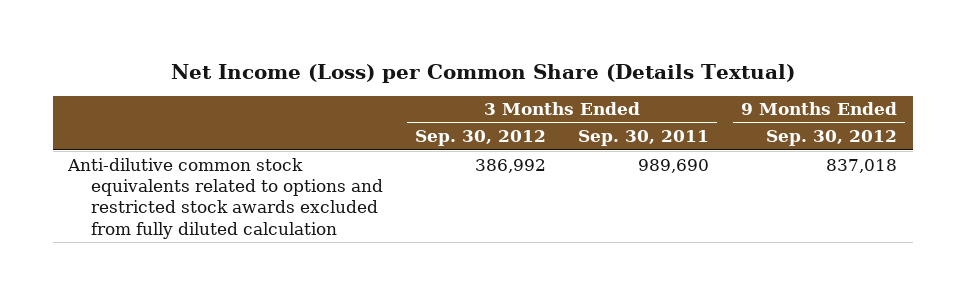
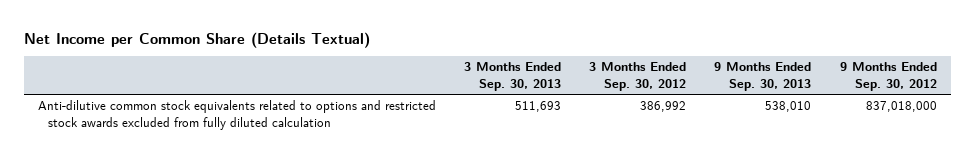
- Net Income (Loss) per Common Share (Details Textual)
+ Net Income per Common Share (Details Textual)
- | 3 Months Ended Sep. 30, 2012 | 3 Months Ended Sep. 30, 2011 | 9 Months Ended Sep. 30, 2012
+ | 3 Months Ended Sep. 30, 2013 | 3 Months Ended Sep. 30, 2012 | 9 Months Ended Sep. 30, 2013 | 9 Months Ended Sep. 30, 2012
- Anti-dilutive common stock equivalents related to options and restricted stock awards excluded from fully diluted calculation | 386,992 | 989,690 | 837,018
+ Anti-dilutive common stock equivalents related to options and restricted stock awards excluded from fully diluted calculation | 511,693 | 386,992 | 538,010 | 837,018,000

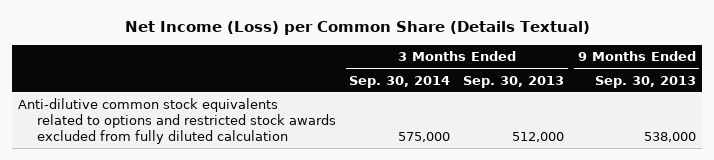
- Net Income per Common Share (Details Textual)
+ Net Income (Loss) per Common Share (Details Textual)
- | 3 Months Ended Sep. 30, 2013 | 3 Months Ended Sep. 30, 2012 | 9 Months Ended Sep. 30, 2013 | 9 Months Ended Sep. 30, 2012
+ | 3 Months Ended Sep. 30, 2014 | 3 Months Ended Sep. 30, 2013 | 9 Months Ended Sep. 30, 2013
- Anti-dilutive common stock equivalents related to options and restricted stock awards excluded from fully diluted calculation | 511,693 | 386,992 | 538,010 | 837,018,000
+ Anti-dilutive common stock equivalents related to options and restricted stock awards excluded from fully diluted calculation | 575,000 | 512,000 | 538,000

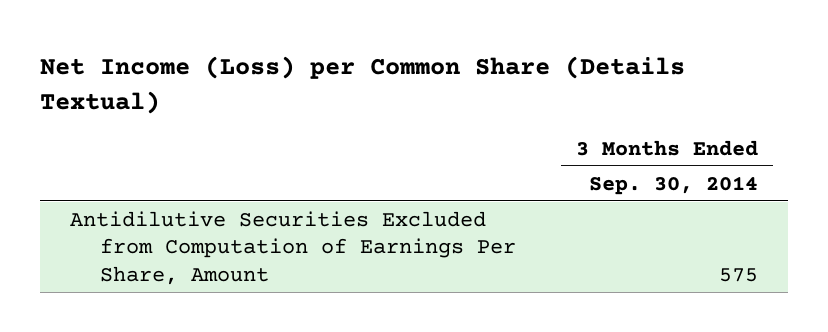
- | 3 Months Ended Sep. 30, 2014 | 3 Months Ended Sep. 30, 2013 | 9 Months Ended Sep. 30, 2013
+ | 3 Months Ended Sep. 30, 2014
- Anti-dilutive common stock equivalents related to options and restricted stock awards excluded from fully diluted calculation | 575,000 | 512,000 | 538,000
+ Antidilutive Securities Excluded from Computation of Earnings Per Share, Amount | 575

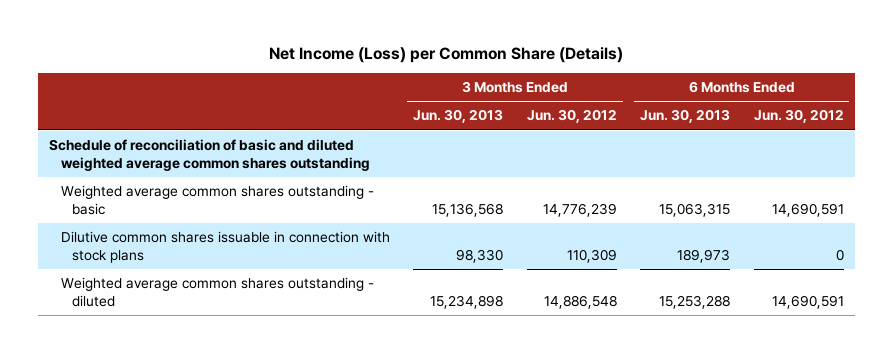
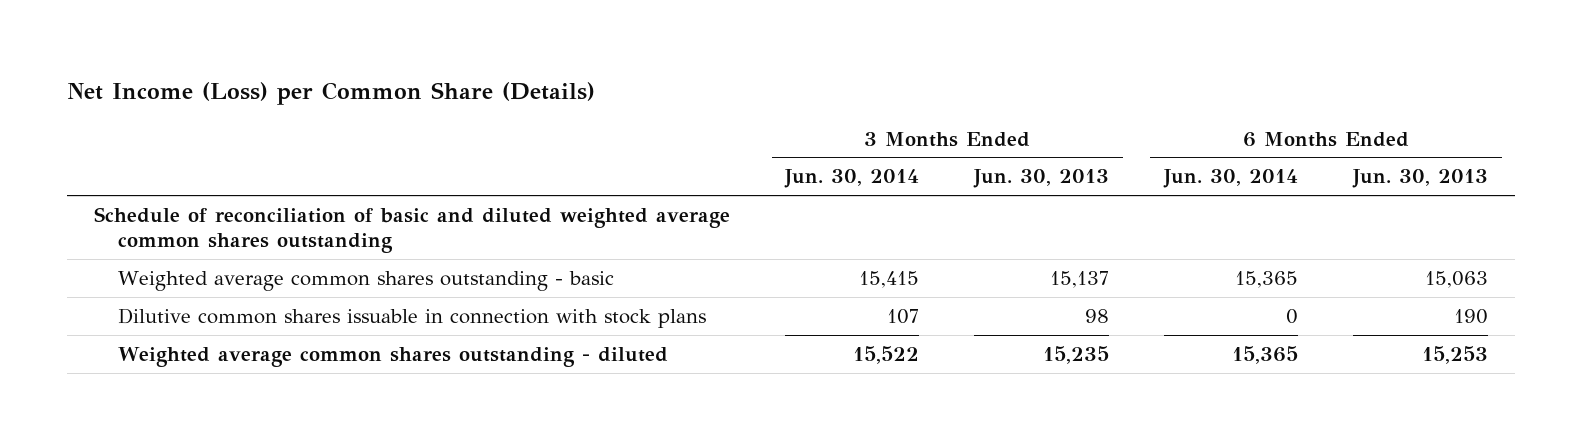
- | 3 Months Ended Jun. 30, 2013 | 3 Months Ended Jun. 30, 2012 | 6 Months Ended Jun. 30, 2013 | 6 Months Ended Jun. 30, 2012
+ | 3 Months Ended Jun. 30, 2014 | 3 Months Ended Jun. 30, 2013 | 6 Months Ended Jun. 30, 2014 | 6 Months Ended Jun. 30, 2013
- Weighted average common shares outstanding - basic | 15,136,568 | 14,776,239 | 15,063,315 | 14,690,591
- Dilutive common shares issuable in connection with stock plans | 98,330 | 110,309 | 189,973 | 0
- Weighted average common shares outstanding - diluted | 15,234,898 | 14,886,548 | 15,253,288 | 14,690,591
+ Weighted average common shares outstanding - basic | 15,415 | 15,137 | 15,365 | 15,063
+ Dilutive common shares issuable in connection with stock plans | 107 | 98 | 0 | 190
+ Weighted average common shares outstanding - diluted | 15,522 | 15,235 | 15,365 | 15,253

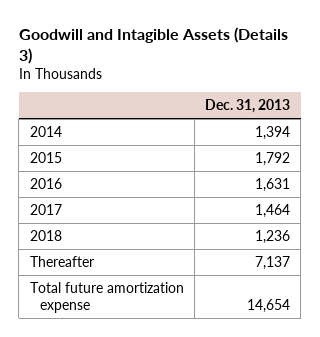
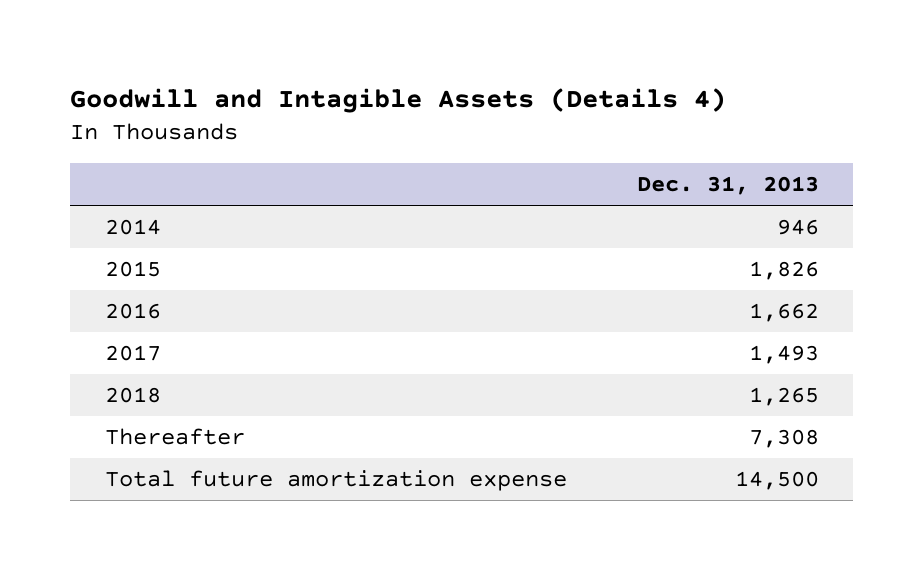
- Goodwill and Intagible Assets (Details 3)
+ Goodwill and Intagible Assets (Details 4)
- 2014 | 1,394
- 2015 | 1,792
- 2016 | 1,631
- 2017 | 1,464
- 2018 | 1,236
- Thereafter | 7,137
- Total future amortization expense | 14,654
+ 2014 | 946
+ 2015 | 1,826
+ 2016 | 1,662
+ 2017 | 1,493
+ 2018 | 1,265
+ Thereafter | 7,308
+ Total future amortization expense | 14,500

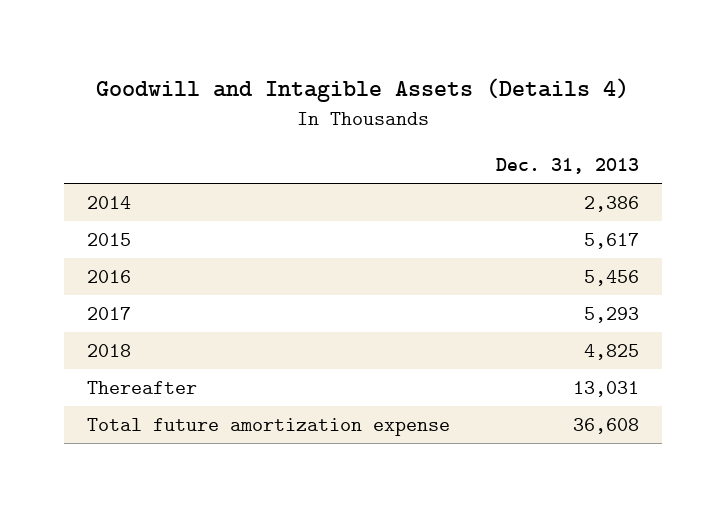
- 2014 | 946
- 2015 | 1,826
- 2016 | 1,662
- 2017 | 1,493
- 2018 | 1,265
- Thereafter | 7,308
- Total future amortization expense | 14,500
+ 2014 | 2,386
+ 2015 | 5,617
+ 2016 | 5,456
+ 2017 | 5,293
+ 2018 | 4,825
+ Thereafter | 13,031
+ Total future amortization expense | 36,608

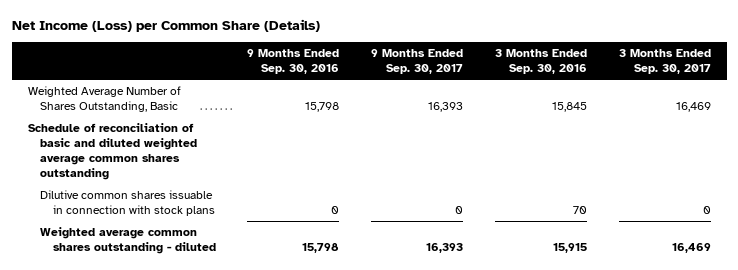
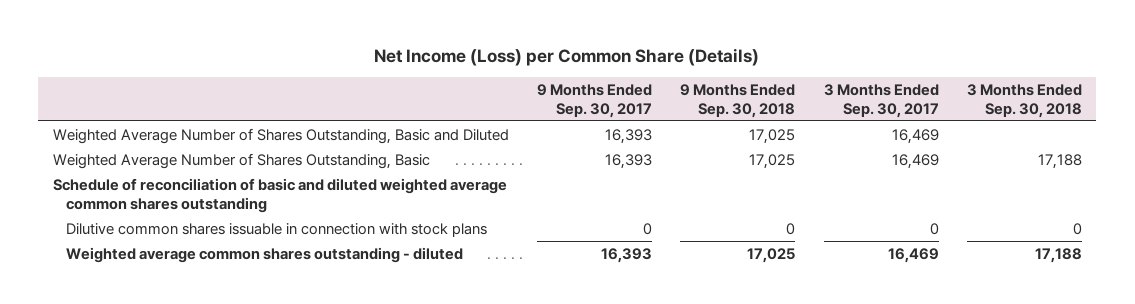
- | 9 Months Ended Sep. 30, 2016 | 9 Months Ended Sep. 30, 2017 | 3 Months Ended Sep. 30, 2016 | 3 Months Ended Sep. 30, 2017
+ | 9 Months Ended Sep. 30, 2017 | 9 Months Ended Sep. 30, 2018 | 3 Months Ended Sep. 30, 2017 | 3 Months Ended Sep. 30, 2018
+ Weighted Average Number of Shares Outstanding, Basic and Diluted | 16,393 | 17,025 | 16,469 |

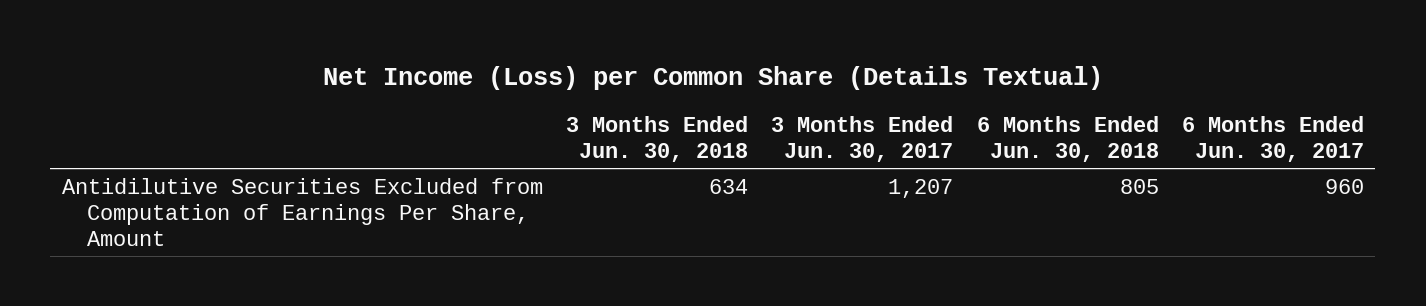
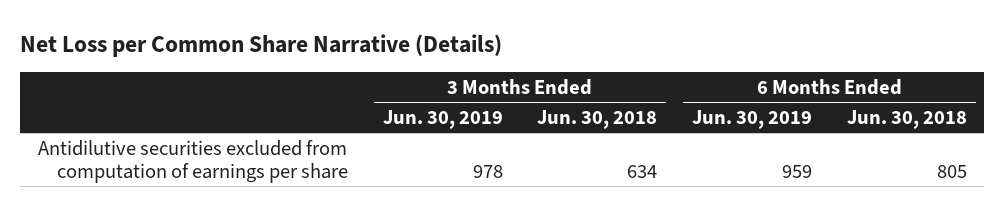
- Net Income (Loss) per Common Share (Details Textual)
+ Net Loss per Common Share Narrative (Details)
- | 3 Months Ended Jun. 30, 2018 | 3 Months Ended Jun. 30, 2017 | 6 Months Ended Jun. 30, 2018 | 6 Months Ended Jun. 30, 2017
+ | 3 Months Ended Jun. 30, 2019 | 3 Months Ended Jun. 30, 2018 | 6 Months Ended Jun. 30, 2019 | 6 Months Ended Jun. 30, 2018
- Antidilutive Securities Excluded from Computation of Earnings Per Share, Amount | 634 | 1,207 | 805 | 960
+ Antidilutive securities excluded from computation of earnings per share | 978 | 634 | 959 | 805

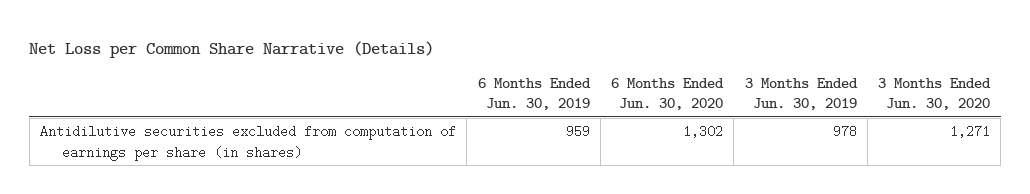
- | 3 Months Ended Jun. 30, 2019 | 3 Months Ended Jun. 30, 2018 | 6 Months Ended Jun. 30, 2019 | 6 Months Ended Jun. 30, 2018
+ | 6 Months Ended Jun. 30, 2019 | 6 Months Ended Jun. 30, 2020 | 3 Months Ended Jun. 30, 2019 | 3 Months Ended Jun. 30, 2020
- Antidilutive securities excluded from computation of earnings per share | 978 | 634 | 959 | 805
+ Antidilutive securities excluded from computation of earnings per share (in shares) | 959 | 1,302 | 978 | 1,271

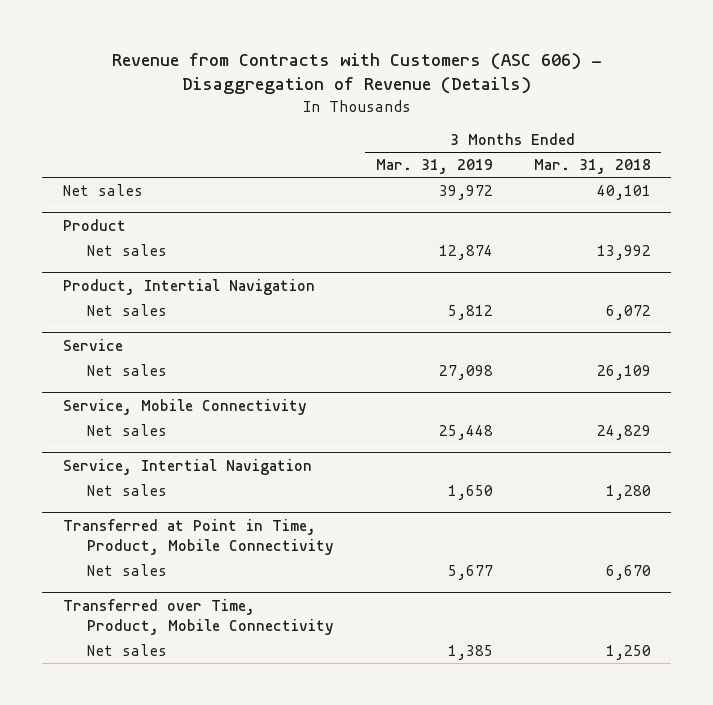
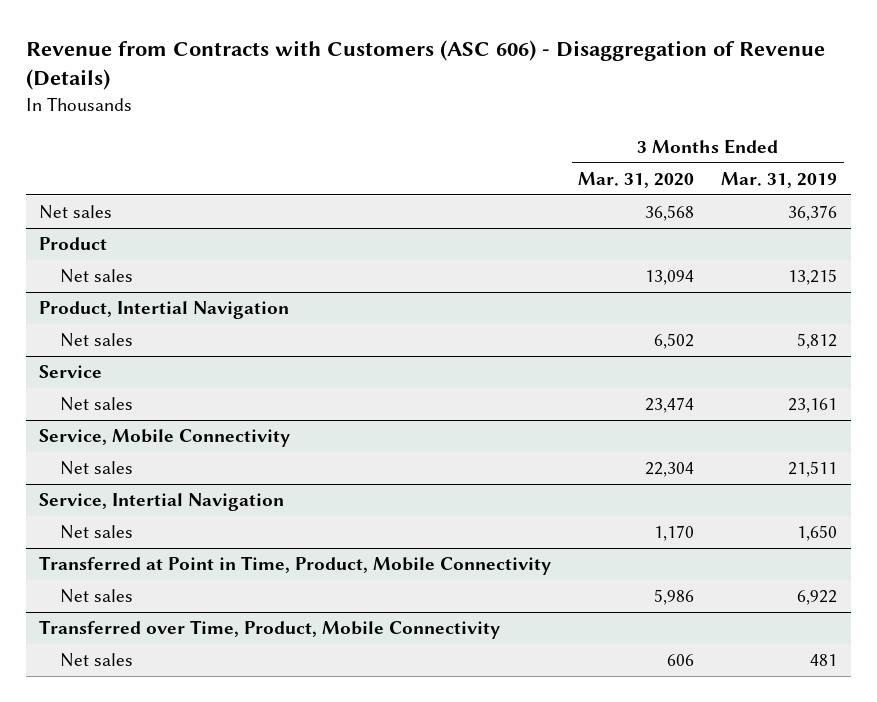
- | 3 Months Ended Mar. 31, 2019 | 3 Months Ended Mar. 31, 2018
+ | 3 Months Ended Mar. 31, 2020 | 3 Months Ended Mar. 31, 2019
- Net sales | 39,972 | 40,101
+ Net sales | 36,568 | 36,376
@ Product
- Net sales | 12,874 | 13,992
+ Net sales | 13,094 | 13,215
@ Service
- Net sales | 27,098 | 26,109
+ Net sales | 23,474 | 23,161
@ Service, Mobile Connectivity
- Net sales | 25,448 | 24,829
+ Net sales | 22,304 | 21,511
@ Transferred at Point in Time, Product, Mobile Connectivity
- Net sales | 5,677 | 6,670
+ Net sales | 5,986 | 6,922
@ Transferred over Time, Product, Mobile Connectivity
- Net sales | 1,385 | 1,250
+ Net sales | 606 | 481

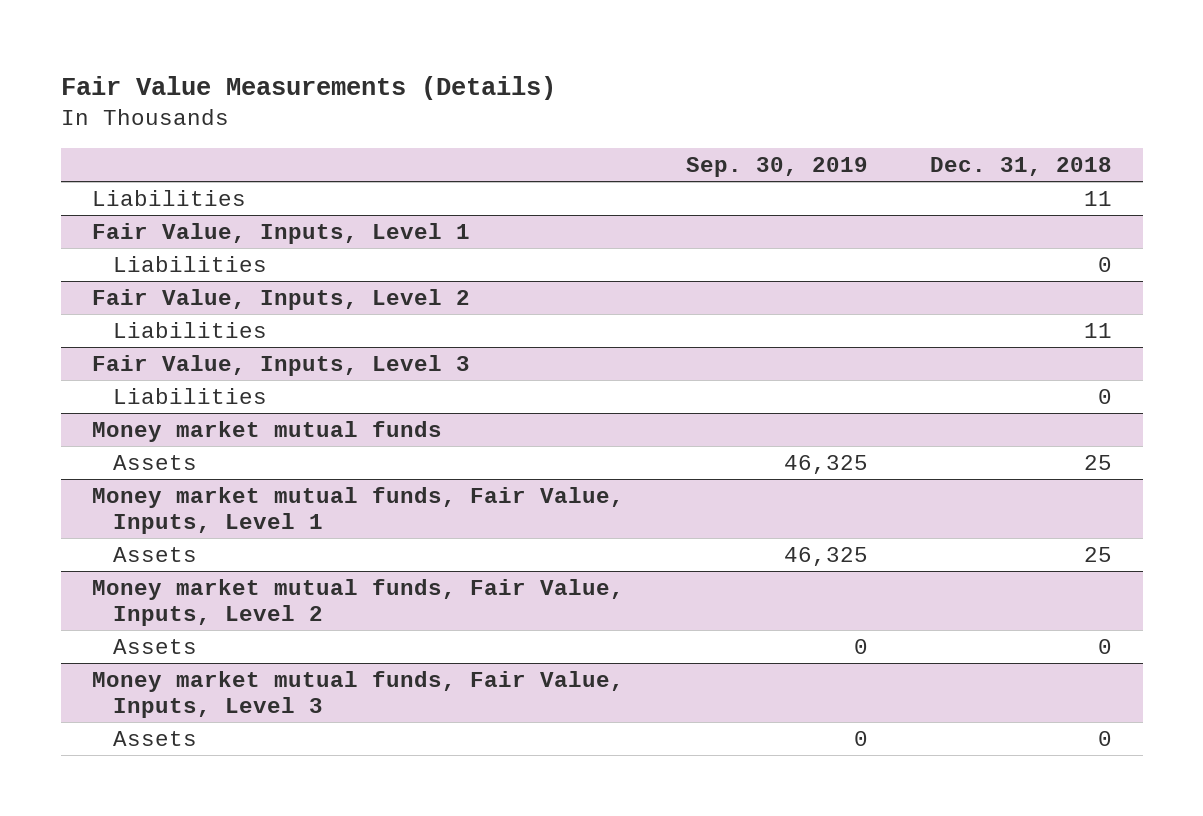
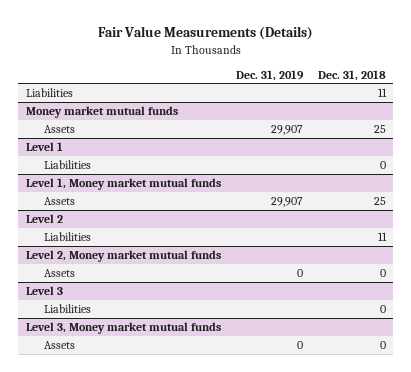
- | Sep. 30, 2019 | Dec. 31, 2018
+ | Dec. 31, 2019 | Dec. 31, 2018
- Fair Value, Inputs, Level 1
- Liabilities | | 0
- Fair Value, Inputs, Level 2
- Liabilities | | 11
- Fair Value, Inputs, Level 3
- Liabilities | | 0
- Money market mutual funds, Fair Value, Inputs, Level 1
+ Level 1
+ Liabilities | | 0
+ Level 1, Money market mutual funds
- Money market mutual funds, Fair Value, Inputs, Level 2
+ Level 2
+ Liabilities | | 11
+ Level 2, Money market mutual funds
- Money market mutual funds, Fair Value, Inputs, Level 3
+ Level 3
+ Liabilities | | 0
+ Level 3, Money market mutual funds

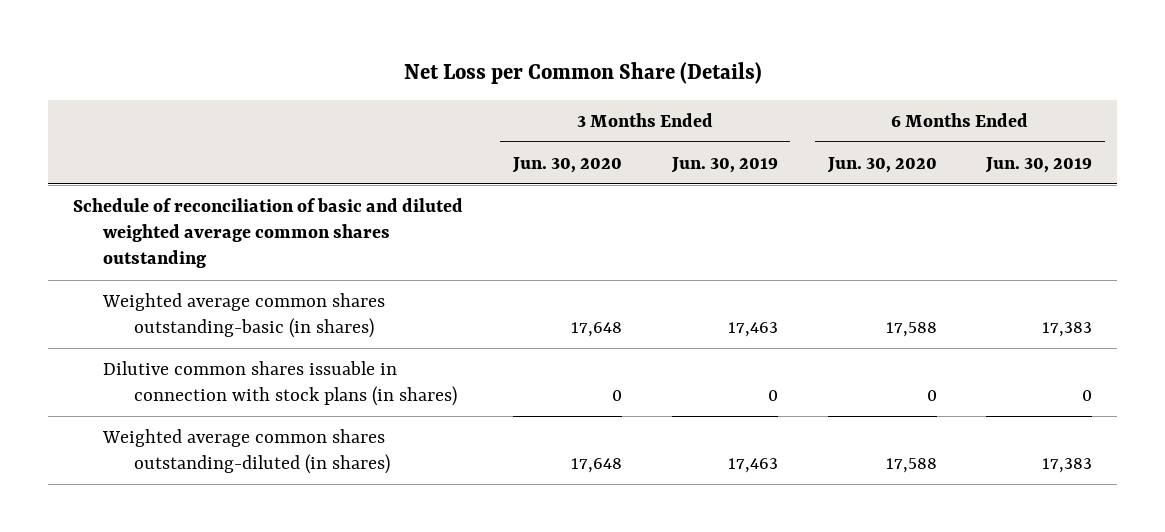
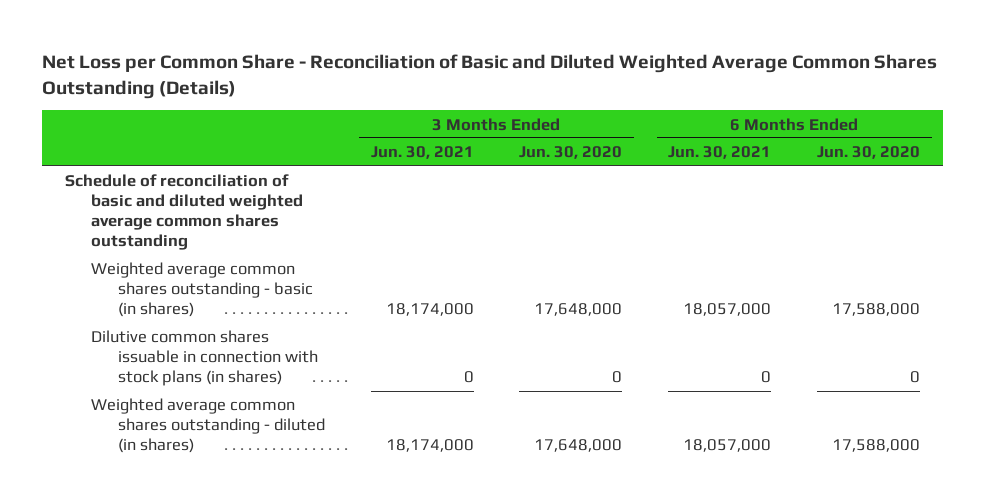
- Net Loss per Common Share (Details)
+ Net Loss per Common Share - Reconciliation of Basic and Diluted Weighted Average Common Shares Outstanding (Details)
- | 3 Months Ended Jun. 30, 2020 | 3 Months Ended Jun. 30, 2019 | 6 Months Ended Jun. 30, 2020 | 6 Months Ended Jun. 30, 2019
+ | 3 Months Ended Jun. 30, 2021 | 3 Months Ended Jun. 30, 2020 | 6 Months Ended Jun. 30, 2021 | 6 Months Ended Jun. 30, 2020
- Weighted average common shares outstanding-basic (in shares) | 17,648 | 17,463 | 17,588 | 17,383
+ Weighted average common shares outstanding - basic (in shares) | 18,174,000 | 17,648,000 | 18,057,000 | 17,588,000
- Weighted average common shares outstanding-diluted (in shares) | 17,648 | 17,463 | 17,588 | 17,383
+ Weighted average common shares outstanding - diluted (in shares) | 18,174,000 | 17,648,000 | 18,057,000 | 17,588,000

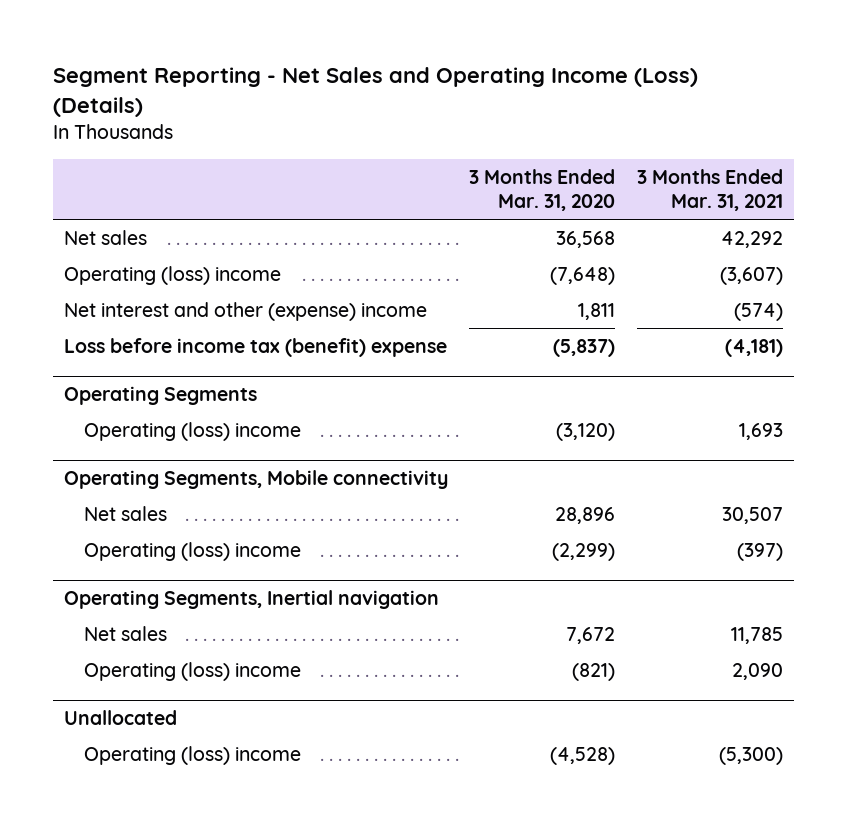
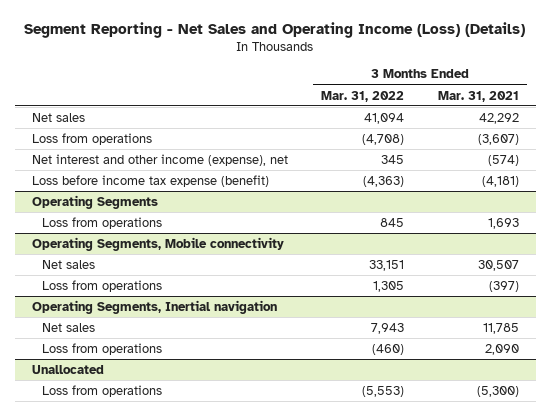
- | 3 Months Ended Mar. 31, 2020 | 3 Months Ended Mar. 31, 2021
+ | 3 Months Ended Mar. 31, 2022 | 3 Months Ended Mar. 31, 2021
- Operating (loss) income | (7,648) | (3,607)
- Net interest and other (expense) income | 1,811 | (574)
- Loss before income tax (benefit) expense | (5,837) | (4,181)
+ Loss from operations | (4,708) | (3,607)
+ Net interest and other income (expense), net | 345 | (574)
+ Loss before income tax expense (benefit) | (4,363) | (4,181)
@ Operating Segments
- Operating (loss) income | (3,120) | 1,693
+ Loss from operations | 845 | 1,693
@ Operating Segments, Mobile connectivity
- Operating (loss) income | (2,299) | (397)
+ Loss from operations | 1,305 | (397)
@ Operating Segments, Inertial navigation
- Operating (loss) income | (821) | 2,090
+ Loss from operations | (460) | 2,090
@ Unallocated
- Operating (loss) income | (4,528) | (5,300)
+ Loss from operations | (5,553) | (5,300)

